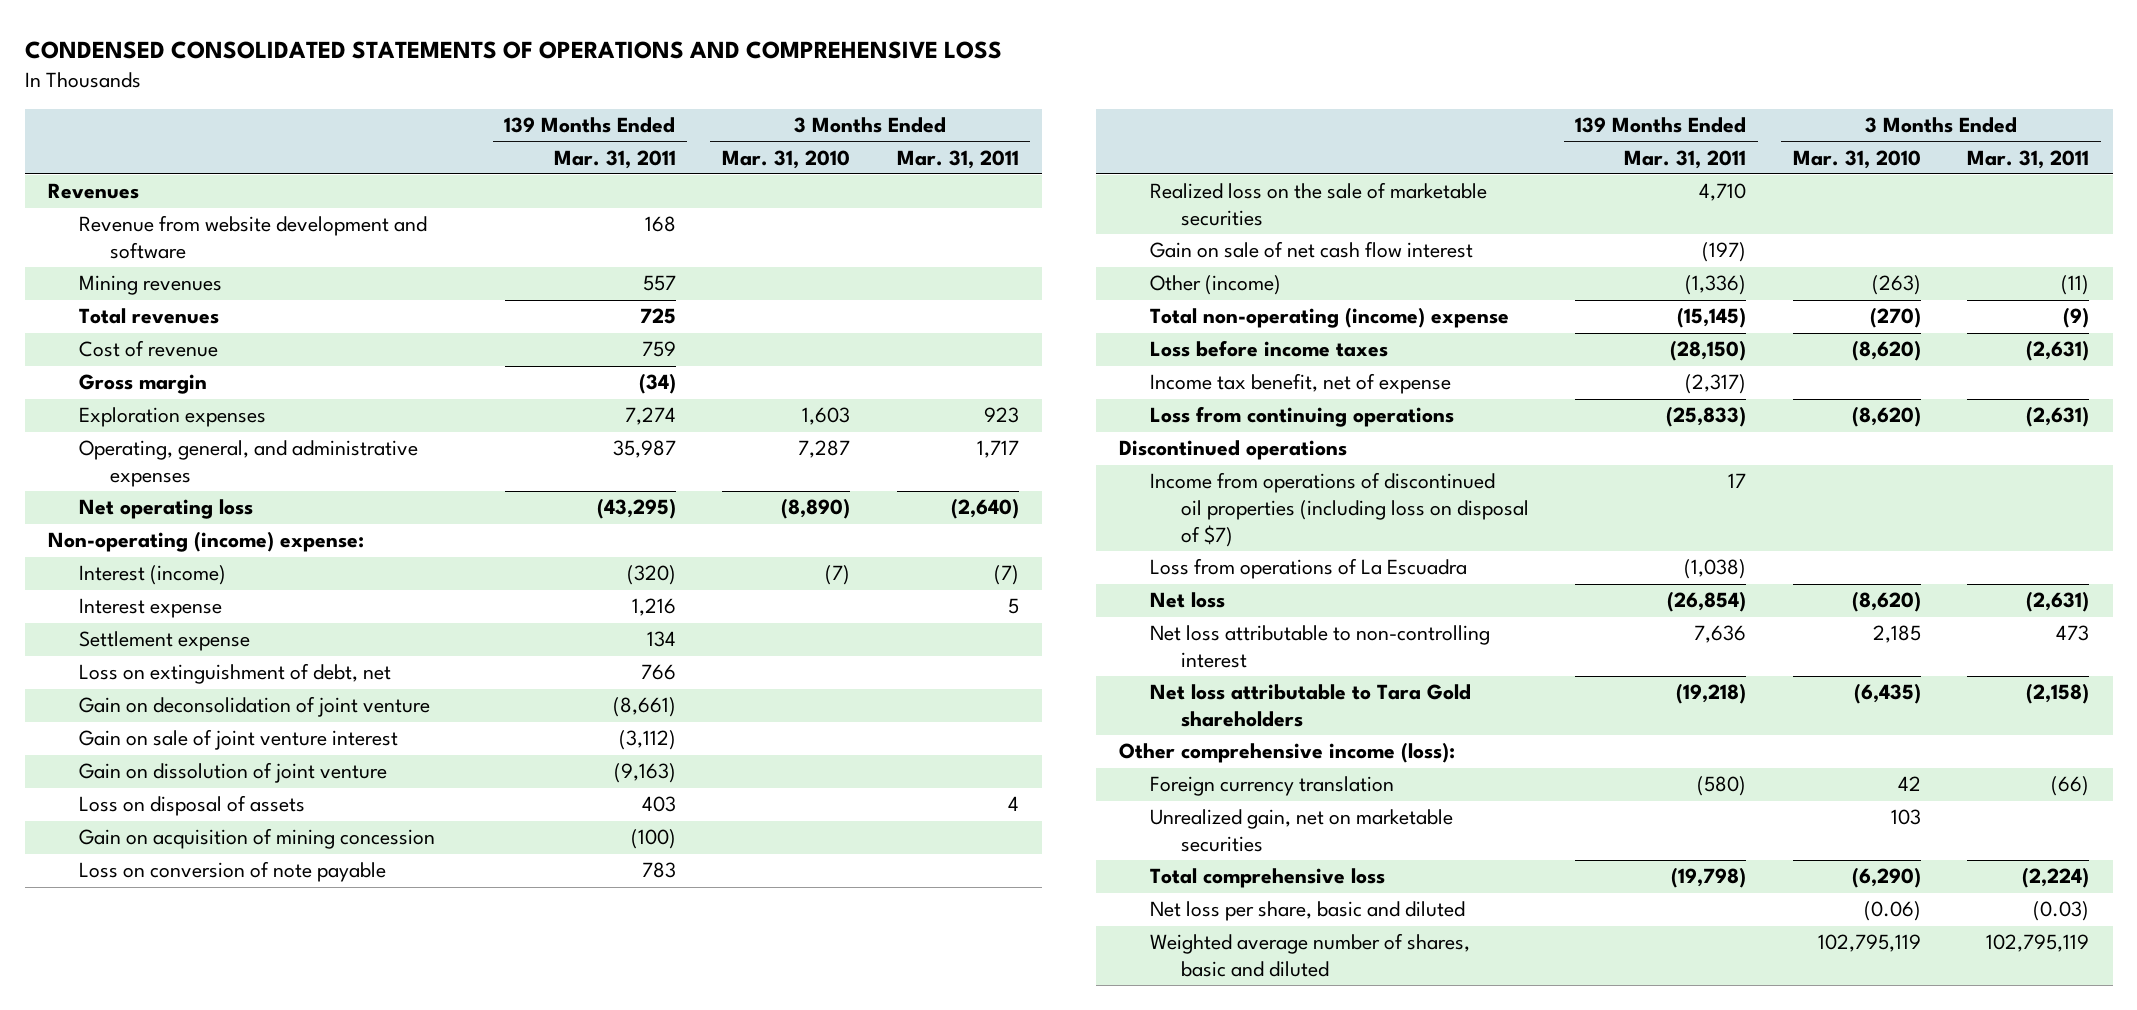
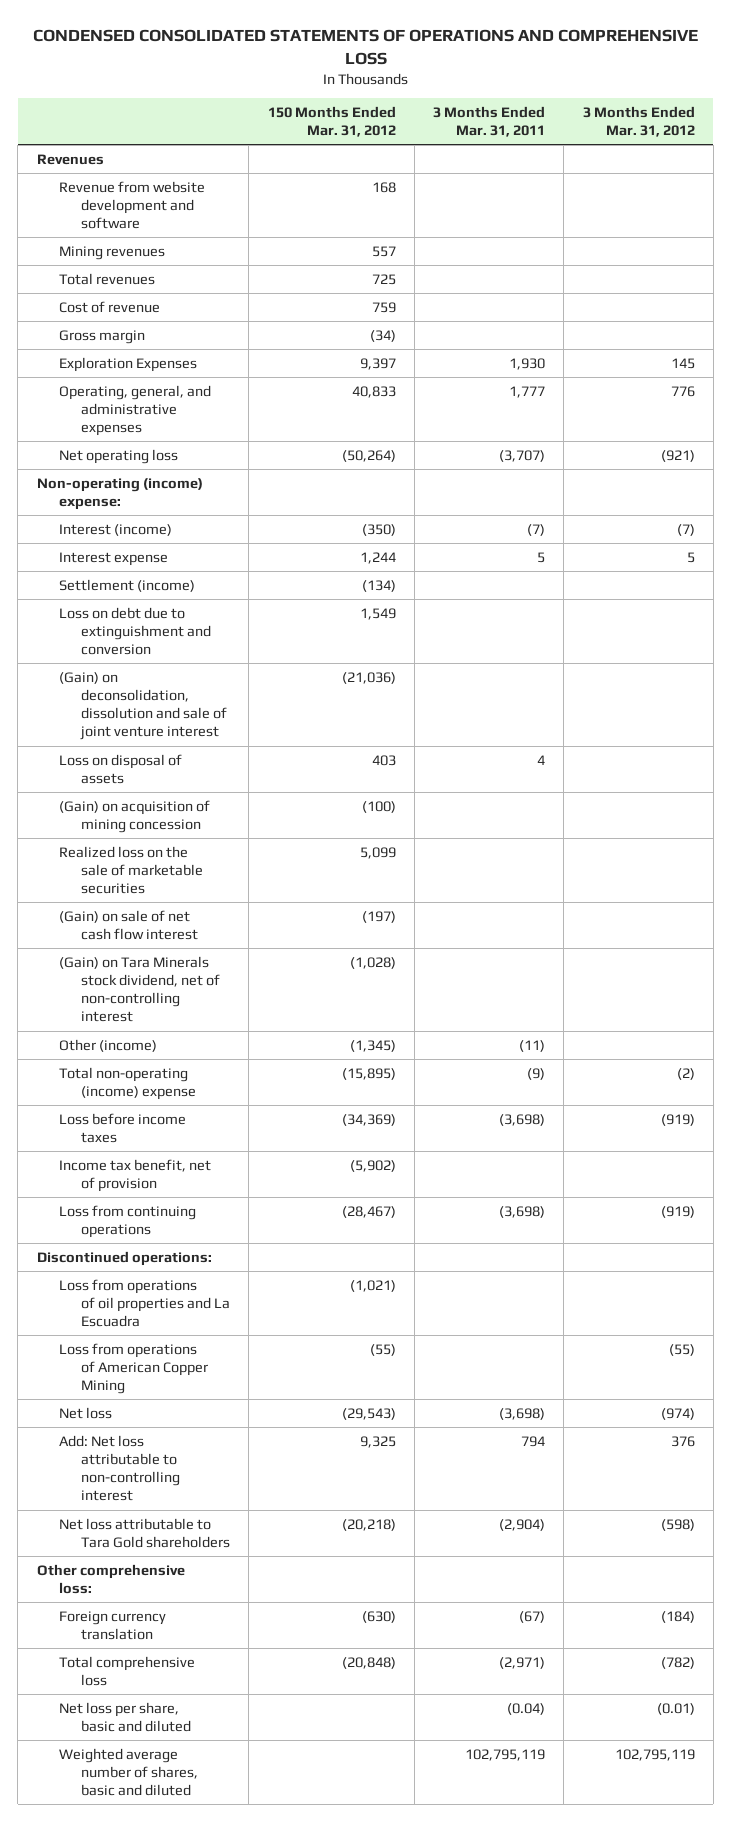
- | 139 Months Ended Mar. 31, 2011 | 3 Months Ended Mar. 31, 2010 | 3 Months Ended Mar. 31, 2011
+ | 150 Months Ended Mar. 31, 2012 | 3 Months Ended Mar. 31, 2011 | 3 Months Ended Mar. 31, 2012
- Exploration expenses | 7,274 | 1,603 | 923
- Operating, general, and administrative expenses | 35,987 | 7,287 | 1,717
- Net operating loss | (43,295) | (8,890) | (2,640)
+ Exploration Expenses | 9,397 | 1,930 | 145
+ Operating, general, and administrative expenses | 40,833 | 1,777 | 776
+ Net operating loss | (50,264) | (3,707) | (921)
- Settlement expense | 134 | |
- Loss on extinguishment of debt, net | 766 | |
- Gain on deconsolidation of joint venture | (8,661) | |
- Gain on sale of joint venture interest | (3,112) | |
- Gain on dissolution of joint venture | (9,163) | |
+ Settlement (income) | (134) | |
+ Loss on debt due to extinguishment and conversion | 1,549 | |
+ (Gain) on deconsolidation, dissolution and sale of joint venture interest | (21,036) | |
- Gain on acquisition of mining concession | (100) | |
- Loss on conversion of note payable | 783 | |
+ (Gain) on acquisition of mining concession | (100) | |
- Gain on sale of net cash flow interest | (197) | |
+ (Gain) on sale of net cash flow interest | (197) | |
+ (Gain) on Tara Minerals stock dividend, net of non-controlling interest | (1,028) | |
- Loss before income taxes | (28,150) | (8,620) | (2,631)
- Income tax benefit, net of expense | (2,317) | |
- Loss from continuing operations | (25,833) | (8,620) | (2,631)
- Discontinued operations
- Income from operations of discontinued oil properties (including loss on disposal of $7) | 17 | |
- Loss from operations of La Escuadra | (1,038) | |
- Net loss | (26,854) | (8,620) | (2,631)
- Net loss attributable to non-controlling interest | 7,636 | 2,185 | 473
- Net loss attributable to Tara Gold shareholders | (19,218) | (6,435) | (2,158)
- Other comprehensive income (loss):
- Foreign currency translation | (580) | 42 | (66)
- Unrealized gain, net on marketable securities | | 103 |
- Total comprehensive loss | (19,798) | (6,290) | (2,224)
- Net loss per share, basic and diluted | | (0.06) | (0.03)
+ Loss before income taxes | (34,369) | (3,698) | (919)
+ Income tax benefit, net of provision | (5,902) | |
+ Loss from continuing operations | (28,467) | (3,698) | (919)
+ Discontinued operations:
+ Loss from operations of oil properties and La Escuadra | (1,021) | |
+ Loss from operations of American Copper Mining | (55) | | (55)
+ Net loss | (29,543) | (3,698) | (974)
+ Add: Net loss attributable to non-controlling interest | 9,325 | 794 | 376
+ Net loss attributable to Tara Gold shareholders | (20,218) | (2,904) | (598)
+ Other comprehensive loss:
+ Foreign currency translation | (630) | (67) | (184)
+ Total comprehensive loss | (20,848) | (2,971) | (782)
+ Net loss per share, basic and diluted | | (0.04) | (0.01)

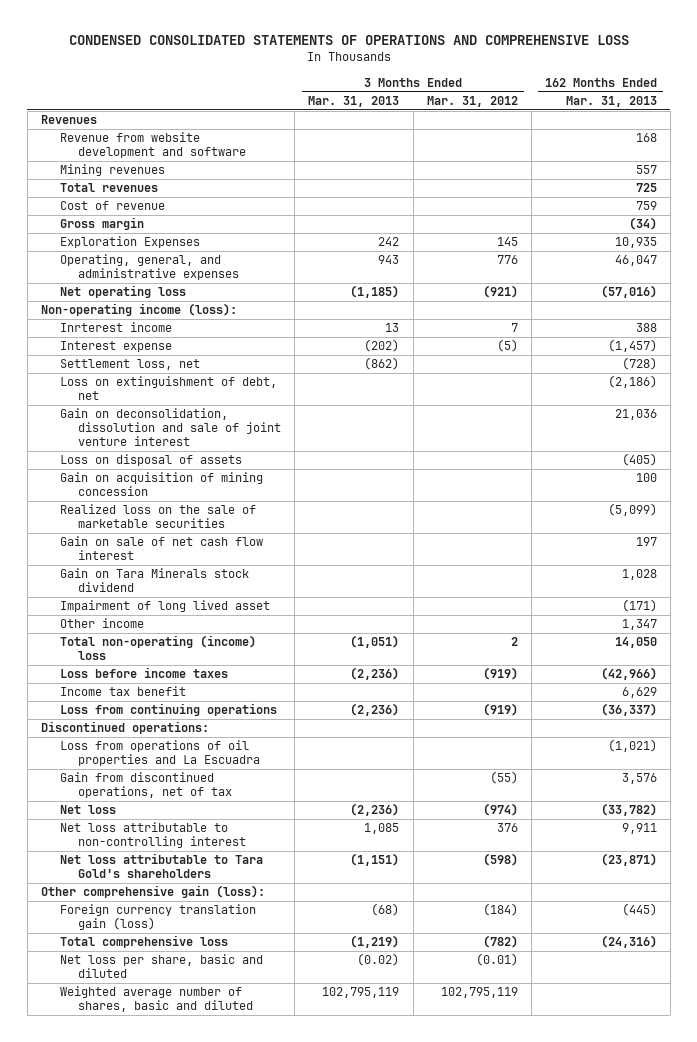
- | 150 Months Ended Mar. 31, 2012 | 3 Months Ended Mar. 31, 2011 | 3 Months Ended Mar. 31, 2012
+ | 3 Months Ended Mar. 31, 2013 | 3 Months Ended Mar. 31, 2012 | 162 Months Ended Mar. 31, 2013
- Non-operating (income) expense:
- Interest (income) | (350) | (7) | (7)
- Interest expense | 1,244 | 5 | 5
- Settlement (income) | (134) | |
- Loss on debt due to extinguishment and conversion | 1,549 | |
- (Gain) on deconsolidation, dissolution and sale of joint venture interest | (21,036) | |
+ Non-operating income (loss):
+ Inrterest income | 13 | 7 | 388
+ Interest expense | (202) | (5) | (1,457)
+ Settlement loss, net | (862) | | (728)
+ Loss on extinguishment of debt, net | | | (2,186)
+ Gain on deconsolidation, dissolution and sale of joint venture interest | | | 21,036
- (Gain) on acquisition of mining concession | (100) | |
+ Gain on acquisition of mining concession | | | 100
- (Gain) on sale of net cash flow interest | (197) | |
- (Gain) on Tara Minerals stock dividend, net of non-controlling interest | (1,028) | |
- Other (income) | (1,345) | (11) |
- Total non-operating (income) expense | (15,895) | (9) | (2)
+ Gain on sale of net cash flow interest | | | 197
+ Gain on Tara Minerals stock dividend | | | 1,028
+ Impairment of long lived asset | | | (171)
+ Other income | | | 1,347
+ Total non-operating (income) loss | (1,051) | 2 | 14,050
- Income tax benefit, net of provision | (5,902) | |
+ Income tax benefit | | | 6,629
- Loss from operations of American Copper Mining | (55) | | (55)
+ Gain from discontinued operations, net of tax | | (55) | 3,576
- Add: Net loss attributable to non-controlling interest | 9,325 | 794 | 376
- Net loss attributable to Tara Gold shareholders | (20,218) | (2,904) | (598)
- Other comprehensive loss:
- Foreign currency translation | (630) | (67) | (184)
+ Net loss attributable to non-controlling interest | 1,085 | 376 | 9,911
+ Net loss attributable to Tara Gold's shareholders | (1,151) | (598) | (23,871)
+ Other comprehensive gain (loss):
+ Foreign currency translation gain (loss) | (68) | (184) | (445)

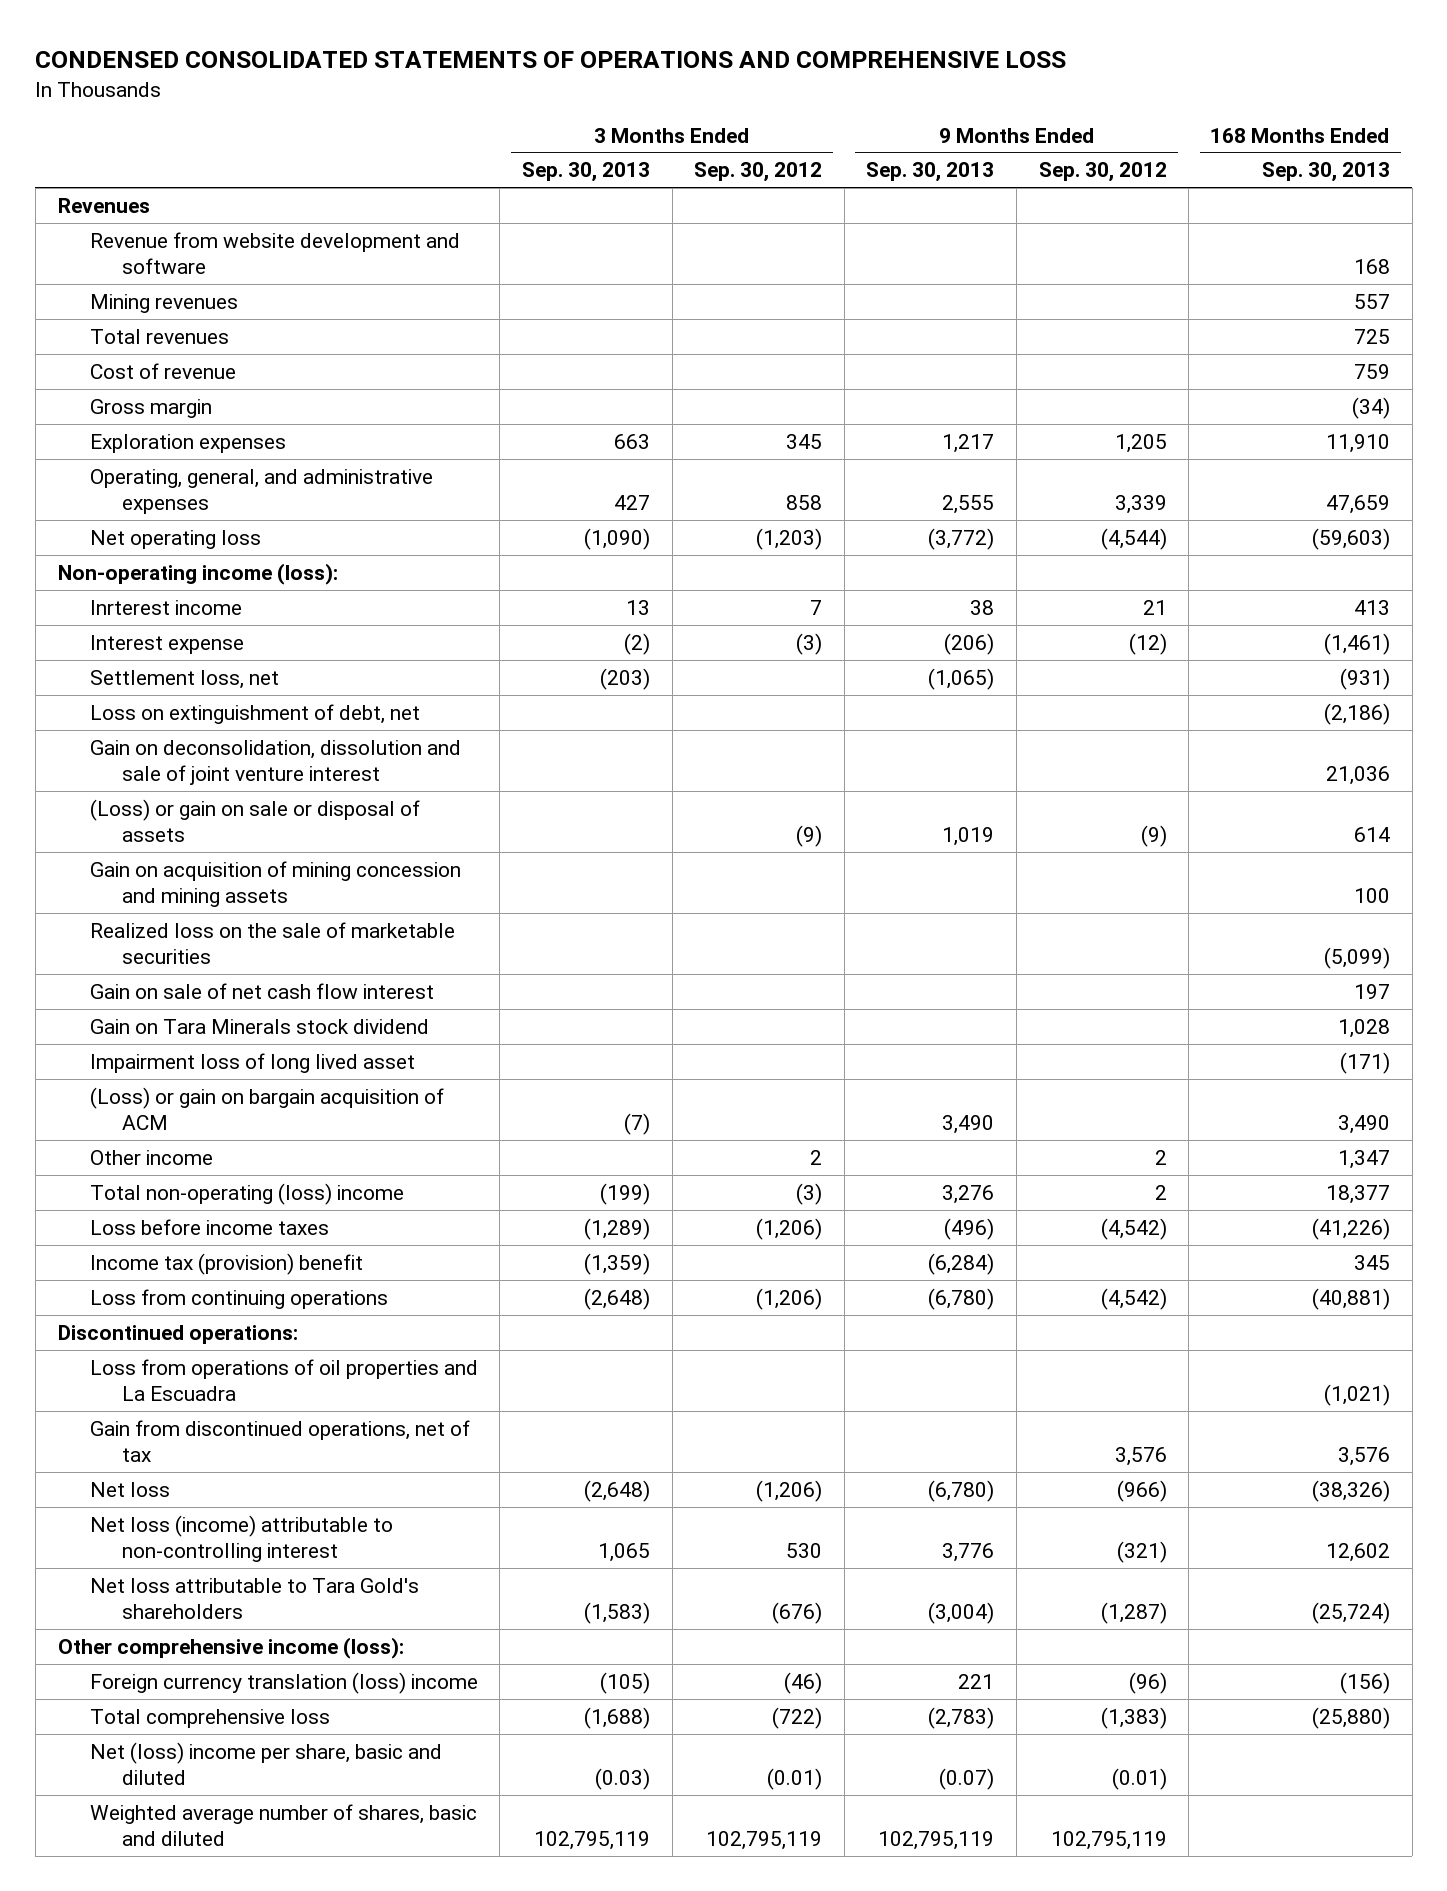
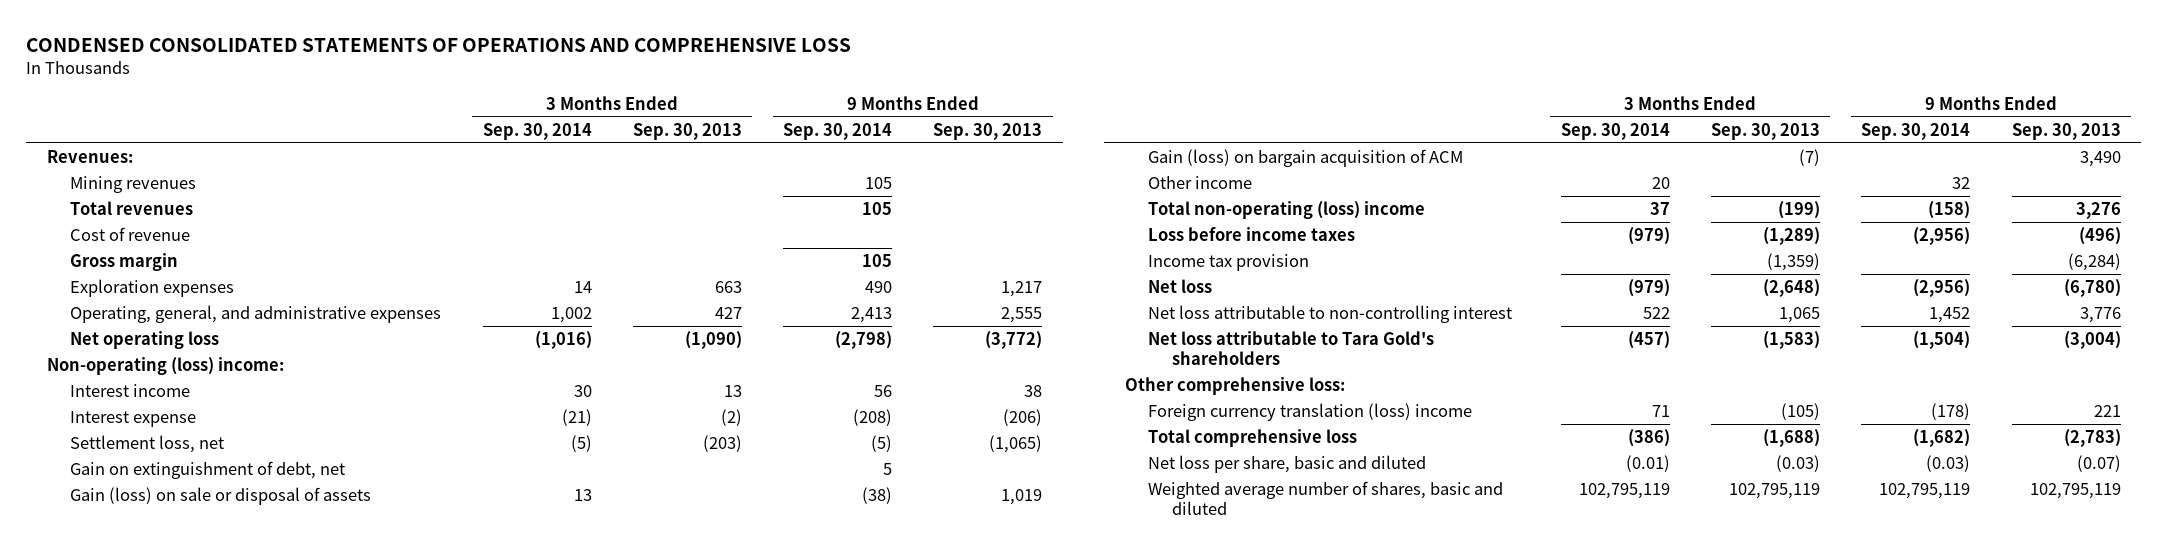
- | 3 Months Ended Sep. 30, 2013 | 3 Months Ended Sep. 30, 2012 | 9 Months Ended Sep. 30, 2013 | 9 Months Ended Sep. 30, 2012 | 168 Months Ended Sep. 30, 2013
+ | 3 Months Ended Sep. 30, 2014 | 3 Months Ended Sep. 30, 2013 | 9 Months Ended Sep. 30, 2014 | 9 Months Ended Sep. 30, 2013
- Revenues
- Revenue from website development and software | | | | | 168
+ Revenues:
- Non-operating income (loss):
- Inrterest income | 13 | 7 | 38 | 21 | 413
+ Non-operating (loss) income:
+ Interest income | 30 | 13 | 56 | 38
- Loss on extinguishment of debt, net | | | | | (2,186)
- Gain on deconsolidation, dissolution and sale of joint venture interest | | | | | 21,036
- (Loss) or gain on sale or disposal of assets | | (9) | 1,019 | (9) | 614
- Gain on acquisition of mining concession and mining assets | | | | | 100
- Realized loss on the sale of marketable securities | | | | | (5,099)
- Gain on sale of net cash flow interest | | | | | 197
- Gain on Tara Minerals stock dividend | | | | | 1,028
- Impairment loss of long lived asset | | | | | (171)
- (Loss) or gain on bargain acquisition of ACM | (7) | | 3,490 | | 3,490
+ Gain on extinguishment of debt, net | | | 5 |
+ Gain (loss) on sale or disposal of assets | 13 | | (38) | 1,019
+ Gain (loss) on bargain acquisition of ACM | | (7) | | 3,490
- Income tax (provision) benefit | (1,359) | | (6,284) | | 345
- Loss from continuing operations | (2,648) | (1,206) | (6,780) | (4,542) | (40,881)
- Discontinued operations:
- Loss from operations of oil properties and La Escuadra | | | | | (1,021)
- Gain from discontinued operations, net of tax | | | | 3,576 | 3,576
+ Income tax provision | | (1,359) | | (6,284)
- Net loss (income) attributable to non-controlling interest | 1,065 | 530 | 3,776 | (321) | 12,602
+ Net loss attributable to non-controlling interest | 522 | 1,065 | 1,452 | 3,776
- Other comprehensive income (loss):
+ Other comprehensive loss:
- Net (loss) income per share, basic and diluted | (0.03) | (0.01) | (0.07) | (0.01) |
+ Net loss per share, basic and diluted | (0.01) | (0.03) | (0.03) | (0.07)

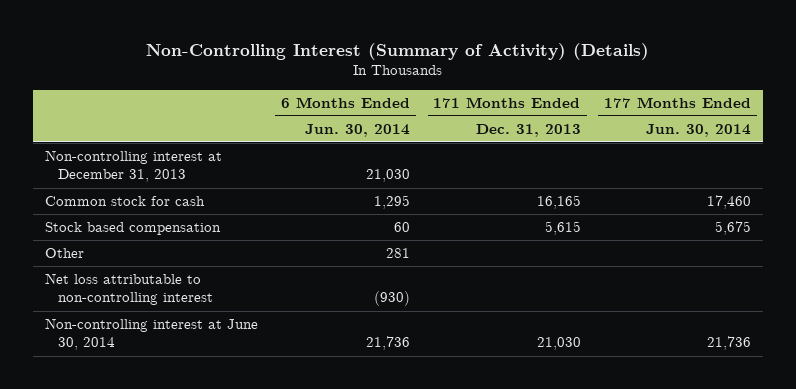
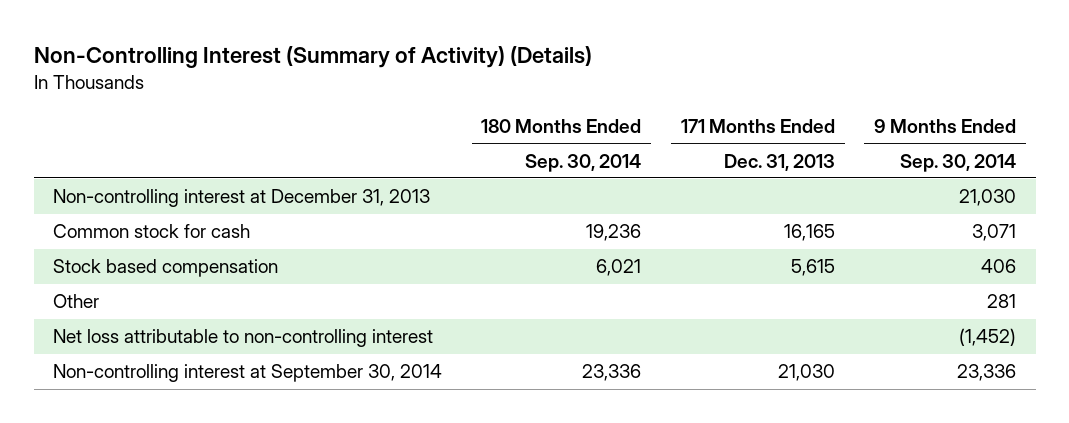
- | 6 Months Ended Jun. 30, 2014 | 171 Months Ended Dec. 31, 2013 | 177 Months Ended Jun. 30, 2014
+ | 180 Months Ended Sep. 30, 2014 | 171 Months Ended Dec. 31, 2013 | 9 Months Ended Sep. 30, 2014
- Non-controlling interest at June 30, 2014 | 21,736 | 21,030 | 21,736
+ Non-controlling interest at September 30, 2014 | 23,336 | 21,030 | 23,336

